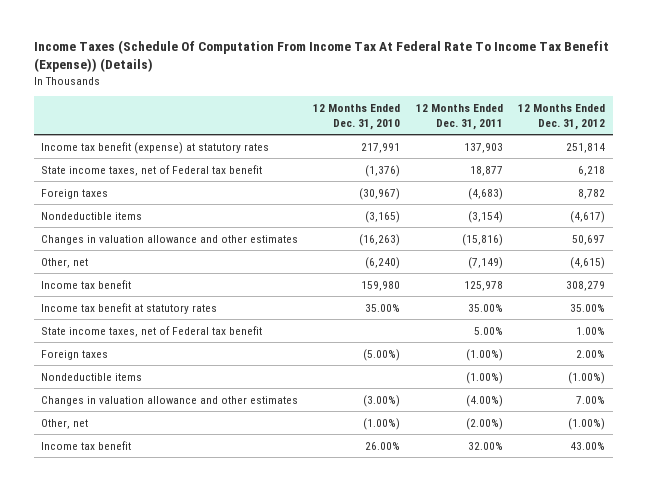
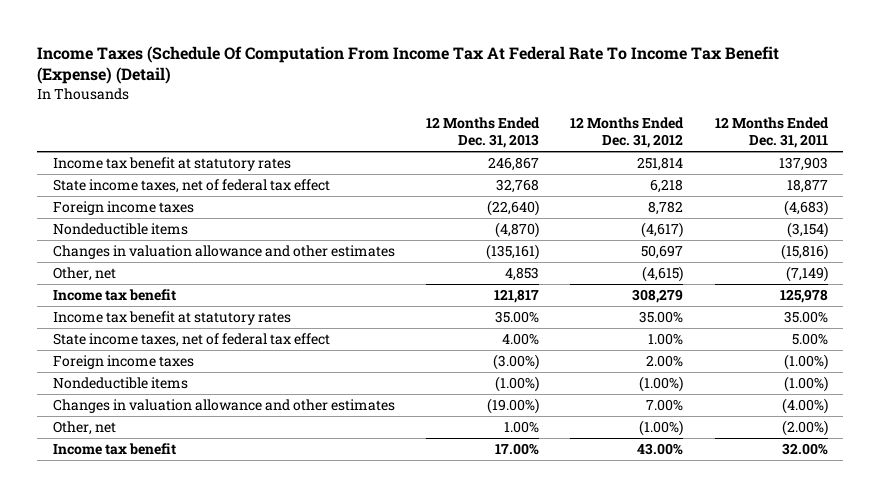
- Income Taxes (Schedule Of Computation From Income Tax At Federal Rate To Income Tax Benefit (Expense)) (Details)
+ Income Taxes (Schedule Of Computation From Income Tax At Federal Rate To Income Tax Benefit (Expense) (Detail)
- | 12 Months Ended Dec. 31, 2010 | 12 Months Ended Dec. 31, 2011 | 12 Months Ended Dec. 31, 2012
+ | 12 Months Ended Dec. 31, 2013 | 12 Months Ended Dec. 31, 2012 | 12 Months Ended Dec. 31, 2011
- Income tax benefit (expense) at statutory rates | 217,991 | 137,903 | 251,814
- State income taxes, net of Federal tax benefit | (1,376) | 18,877 | 6,218
- Foreign taxes | (30,967) | (4,683) | 8,782
+ Income tax benefit at statutory rates | 246,867 | 251,814 | 137,903
+ State income taxes, net of federal tax effect | 32,768 | 6,218 | 18,877
+ Foreign income taxes | (22,640) | 8,782 | (4,683)
- State income taxes, net of Federal tax benefit | | 5.00% | 1.00%
- Foreign taxes | (5.00%) | (1.00%) | 2.00%
+ State income taxes, net of federal tax effect | 4.00% | 1.00% | 5.00%
+ Foreign income taxes | (3.00%) | 2.00% | (1.00%)

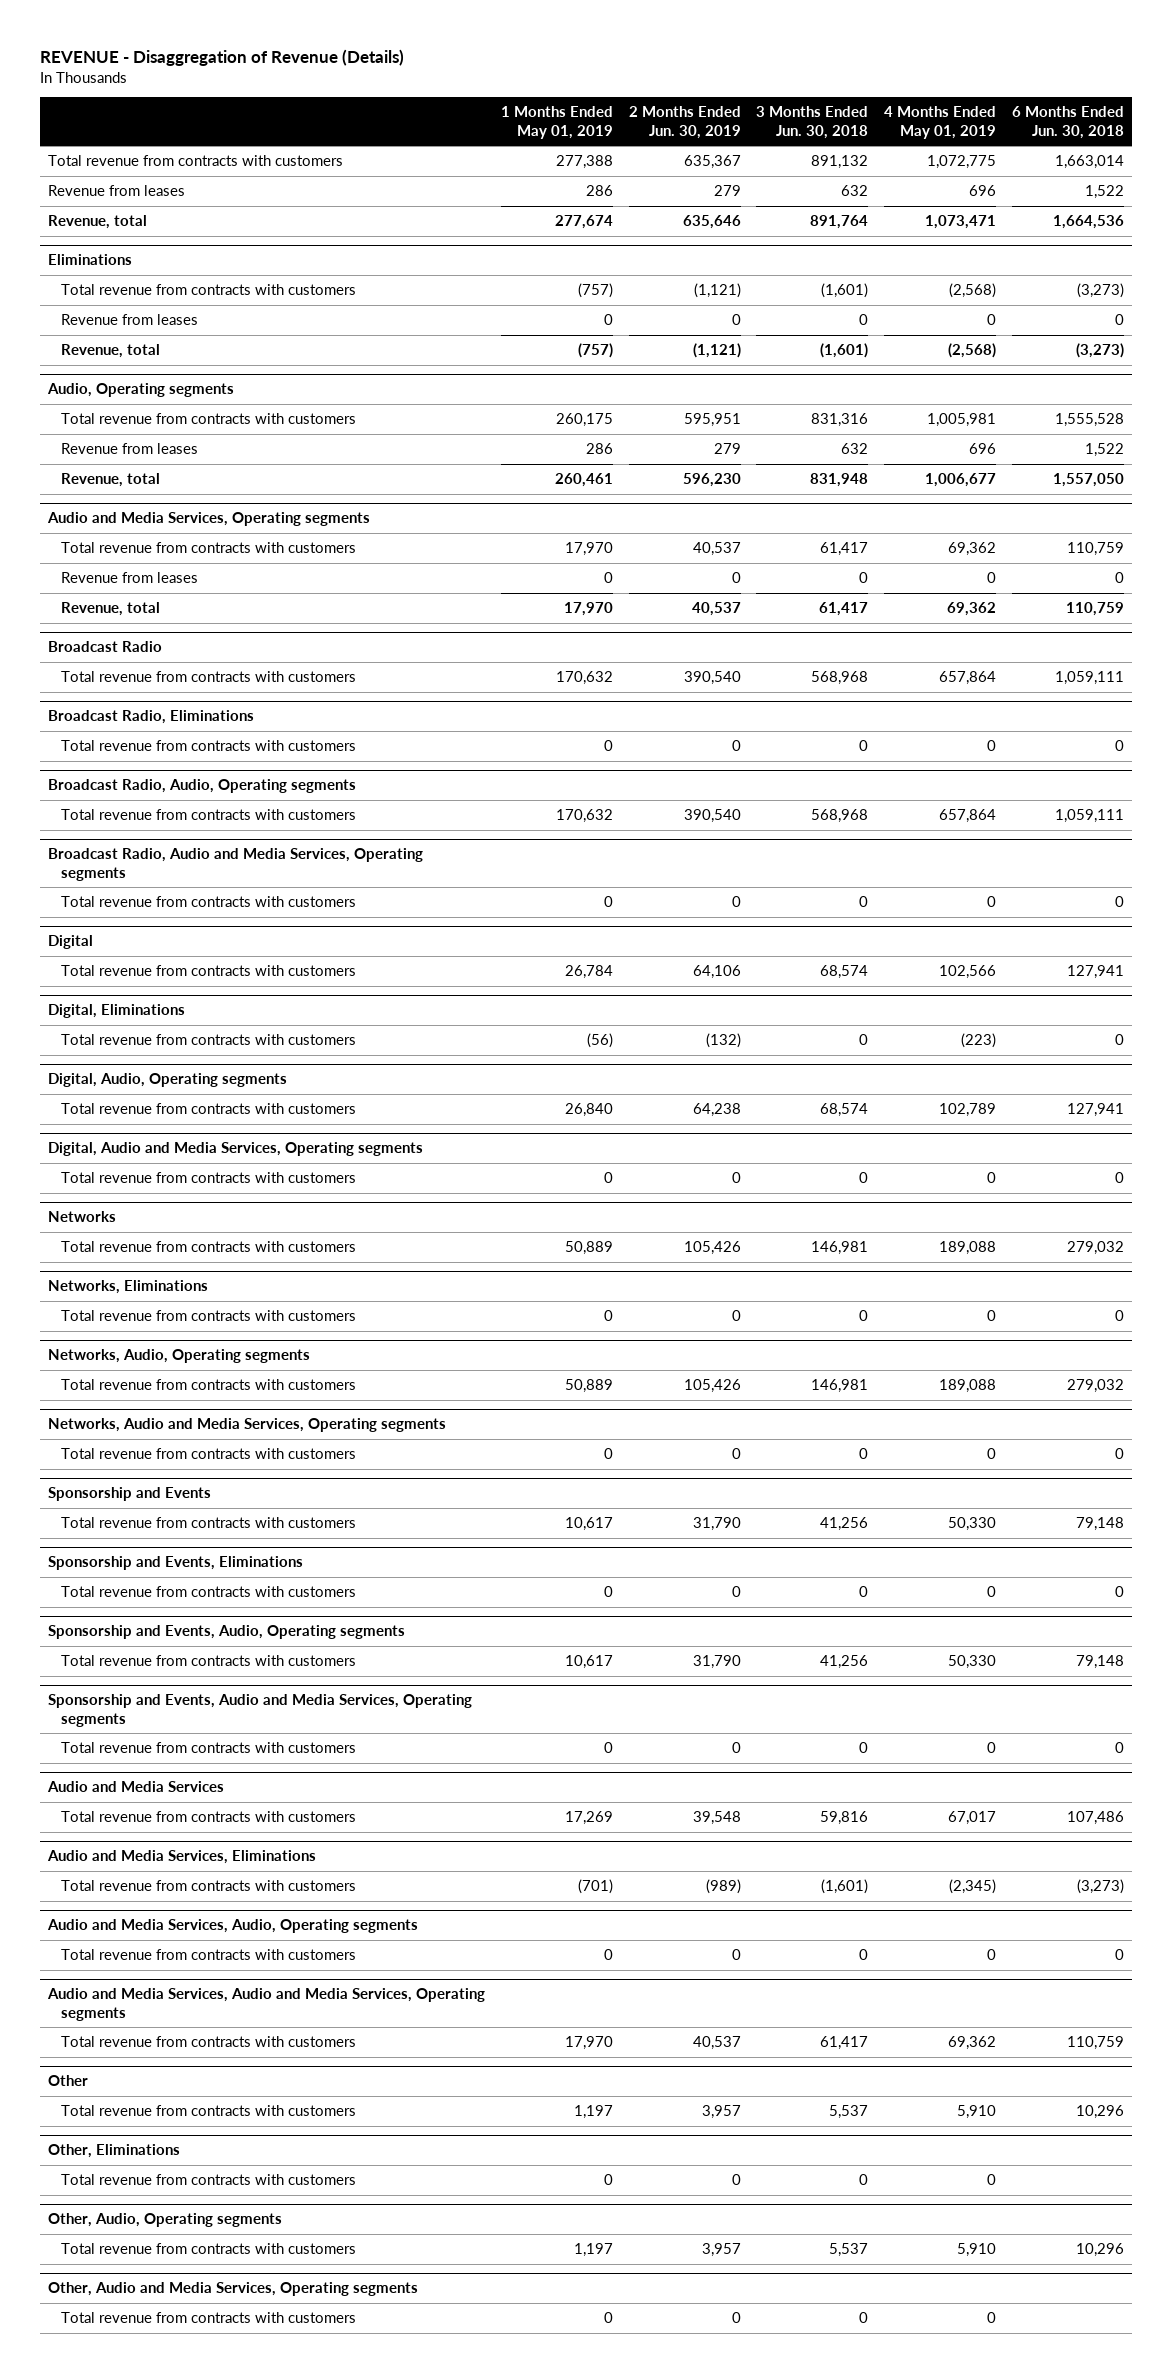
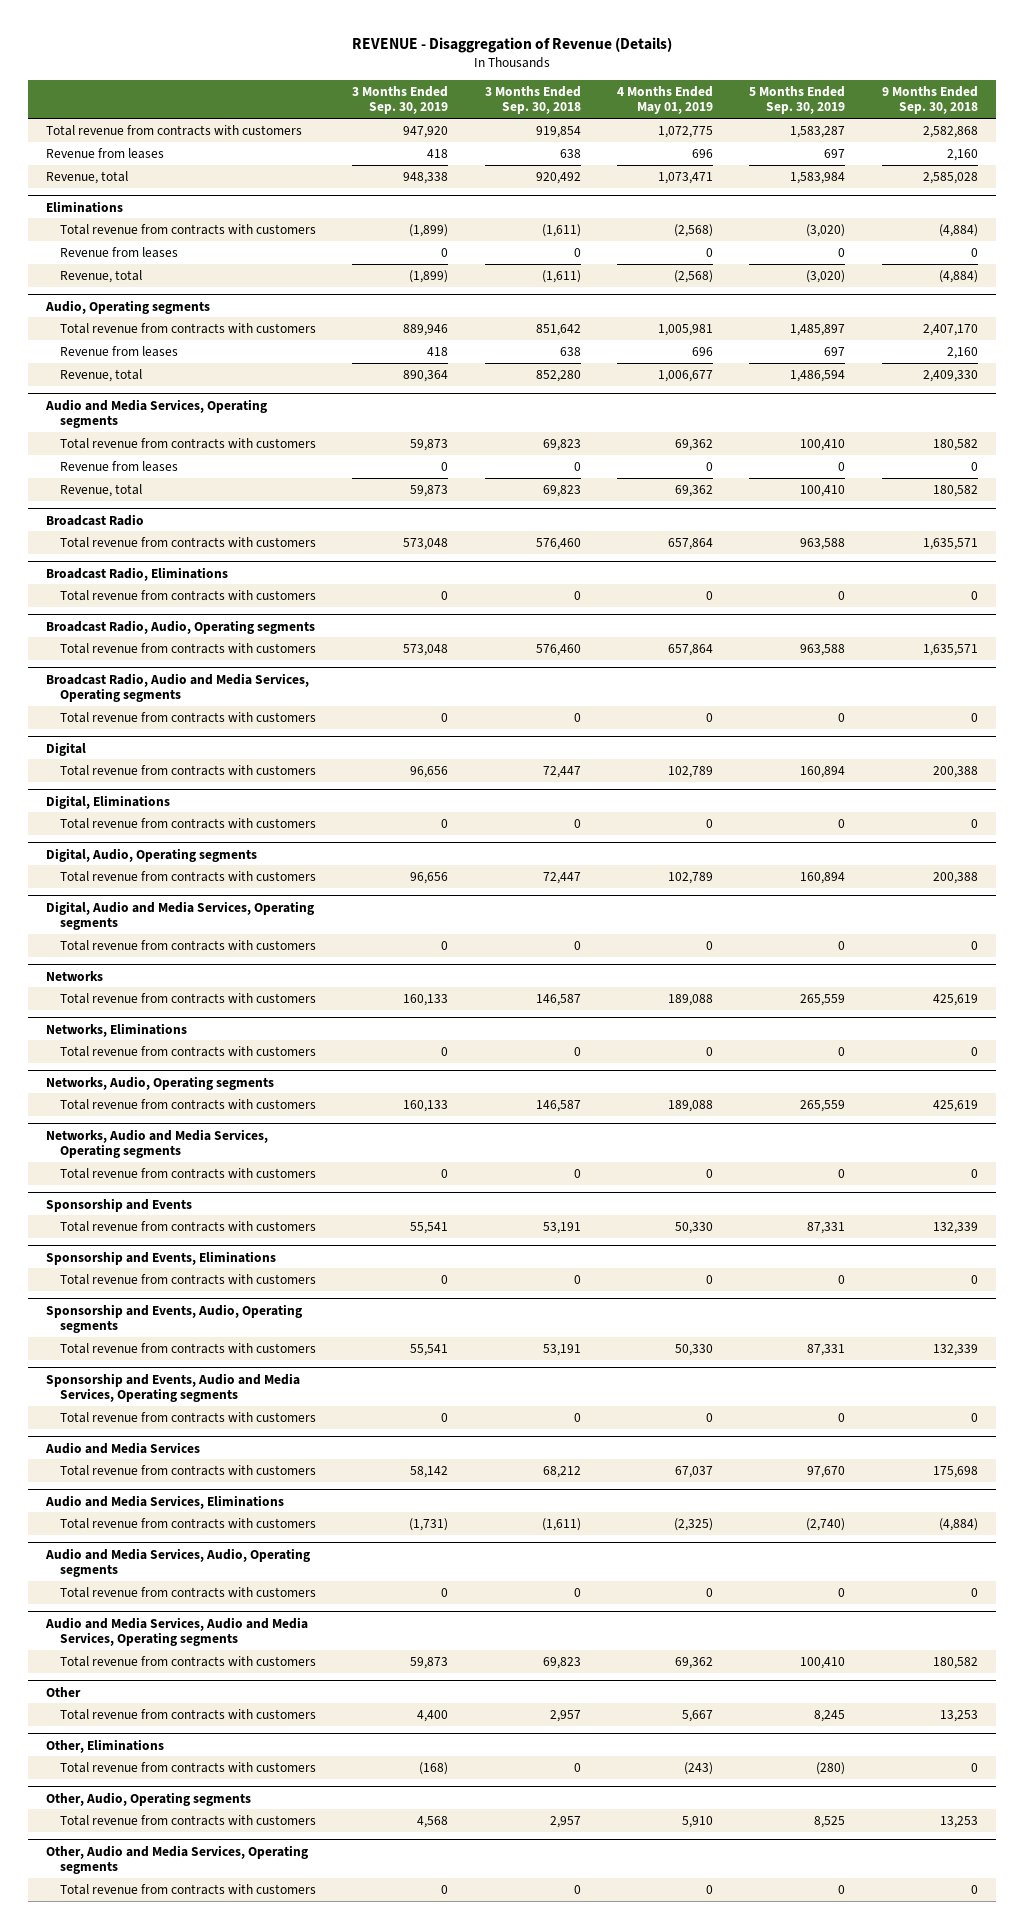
- | 1 Months Ended May 01, 2019 | 2 Months Ended Jun. 30, 2019 | 3 Months Ended Jun. 30, 2018 | 4 Months Ended May 01, 2019 | 6 Months Ended Jun. 30, 2018
+ | 3 Months Ended Sep. 30, 2019 | 3 Months Ended Sep. 30, 2018 | 4 Months Ended May 01, 2019 | 5 Months Ended Sep. 30, 2019 | 9 Months Ended Sep. 30, 2018
@ Digital
- Total revenue from contracts with customers | 26,784 | 64,106 | 68,574 | 102,566 | 127,941
+ Total revenue from contracts with customers | 96,656 | 72,447 | 102,789 | 160,894 | 200,388
@ Digital, Eliminations
- Total revenue from contracts with customers | (56) | (132) | 0 | (223) | 0
+ Total revenue from contracts with customers | 0 | 0 | 0 | 0 | 0
@ Audio and Media Services
- Total revenue from contracts with customers | 17,269 | 39,548 | 59,816 | 67,017 | 107,486
+ Total revenue from contracts with customers | 58,142 | 68,212 | 67,037 | 97,670 | 175,698
@ Audio and Media Services, Eliminations
- Total revenue from contracts with customers | (701) | (989) | (1,601) | (2,345) | (3,273)
+ Total revenue from contracts with customers | (1,731) | (1,611) | (2,325) | (2,740) | (4,884)
@ Other
- Total revenue from contracts with customers | 1,197 | 3,957 | 5,537 | 5,910 | 10,296
+ Total revenue from contracts with customers | 4,400 | 2,957 | 5,667 | 8,245 | 13,253
@ Other, Eliminations
- Total revenue from contracts with customers | 0 | 0 | 0 | 0 |
+ Total revenue from contracts with customers | (168) | 0 | (243) | (280) | 0

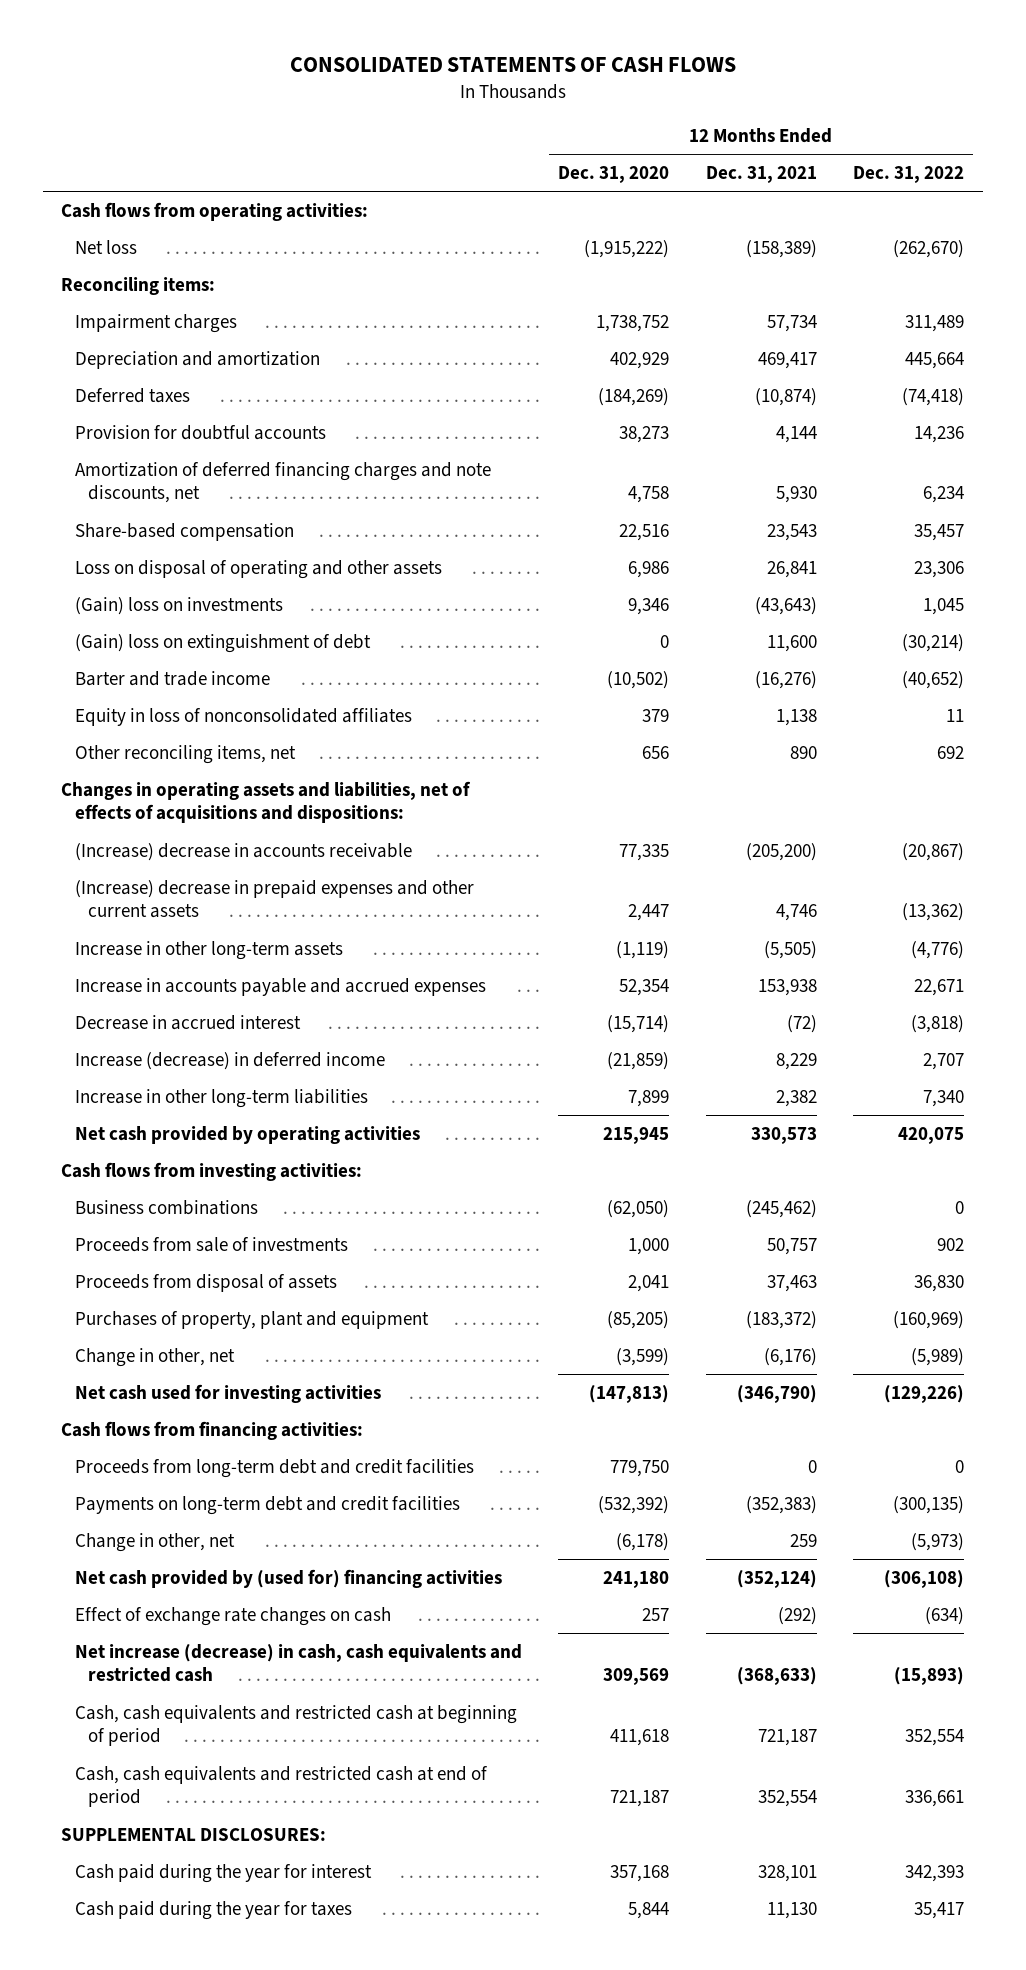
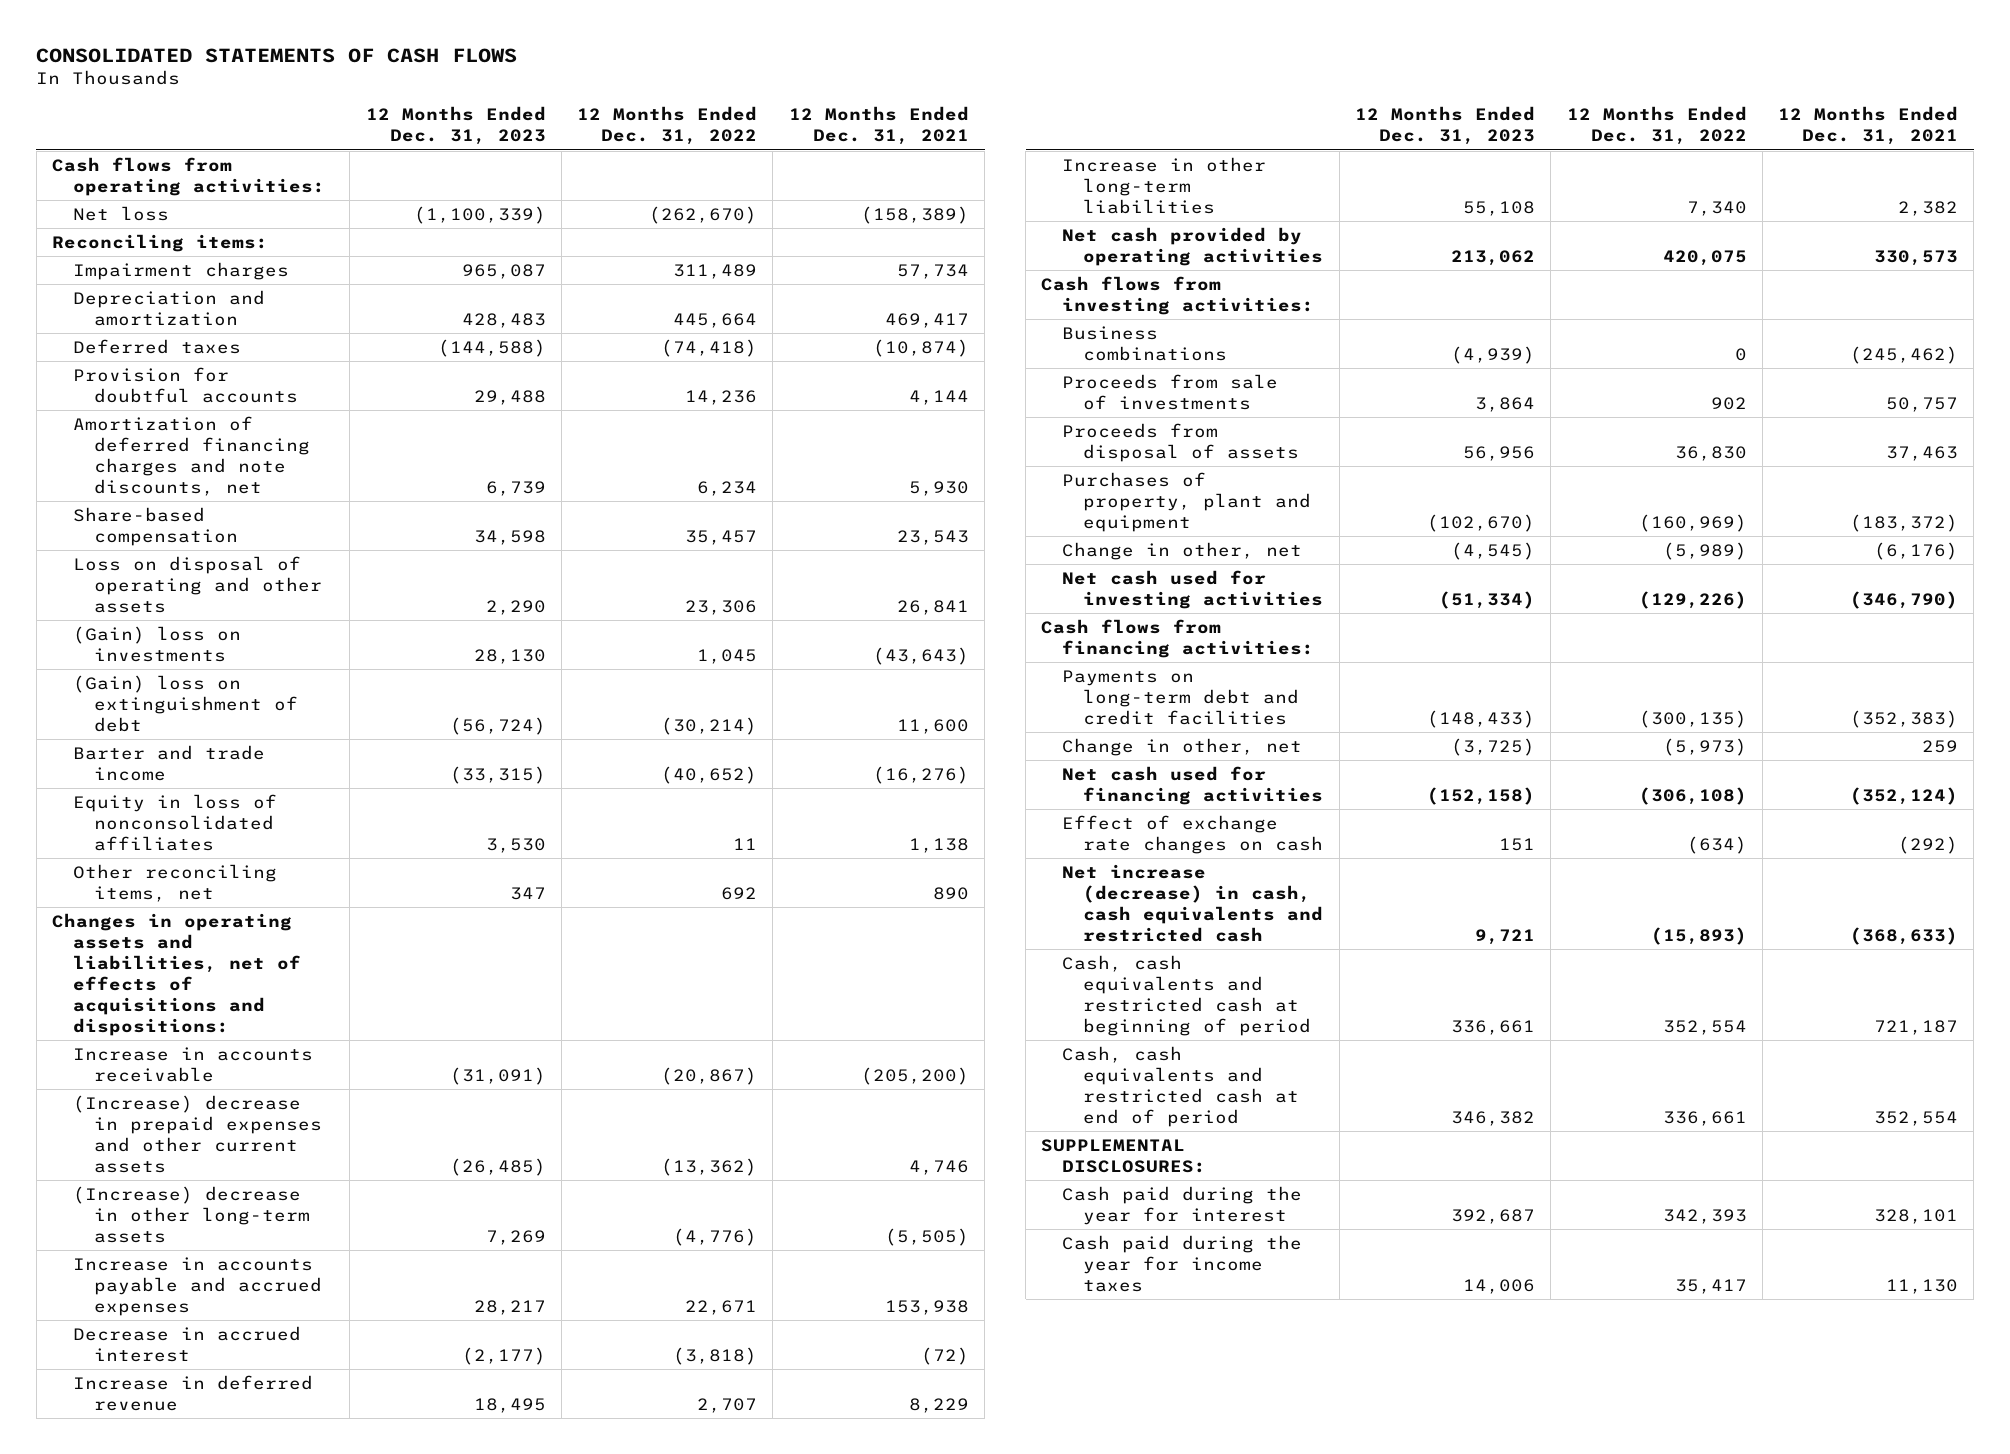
- | 12 Months Ended Dec. 31, 2020 | 12 Months Ended Dec. 31, 2021 | 12 Months Ended Dec. 31, 2022
+ | 12 Months Ended Dec. 31, 2023 | 12 Months Ended Dec. 31, 2022 | 12 Months Ended Dec. 31, 2021
- (Increase) decrease in accounts receivable | 77,335 | (205,200) | (20,867)
+ Increase in accounts receivable | (31,091) | (20,867) | (205,200)
- Increase in other long-term assets | (1,119) | (5,505) | (4,776)
+ (Increase) decrease in other long-term assets | 7,269 | (4,776) | (5,505)
- Increase (decrease) in deferred income | (21,859) | 8,229 | 2,707
+ Increase in deferred revenue | 18,495 | 2,707 | 8,229
- Proceeds from long-term debt and credit facilities | 779,750 | 0 | 0
- Net cash provided by (used for) financing activities | 241,180 | (352,124) | (306,108)
+ Net cash used for financing activities | (152,158) | (306,108) | (352,124)
- Cash paid during the year for taxes | 5,844 | 11,130 | 35,417
+ Cash paid during the year for income taxes | 14,006 | 35,417 | 11,130

